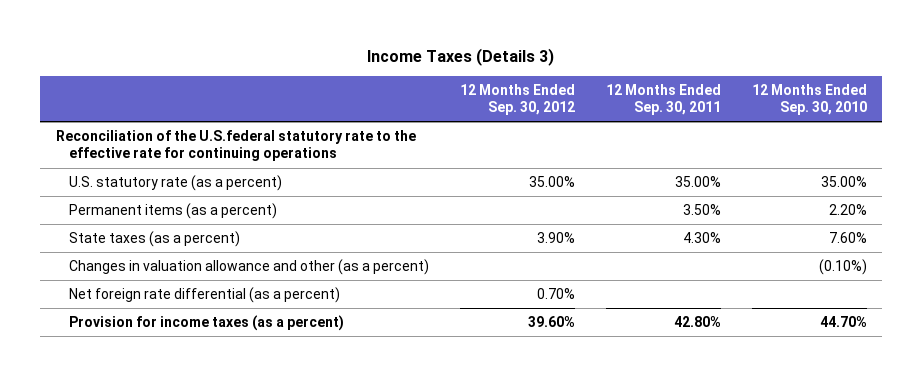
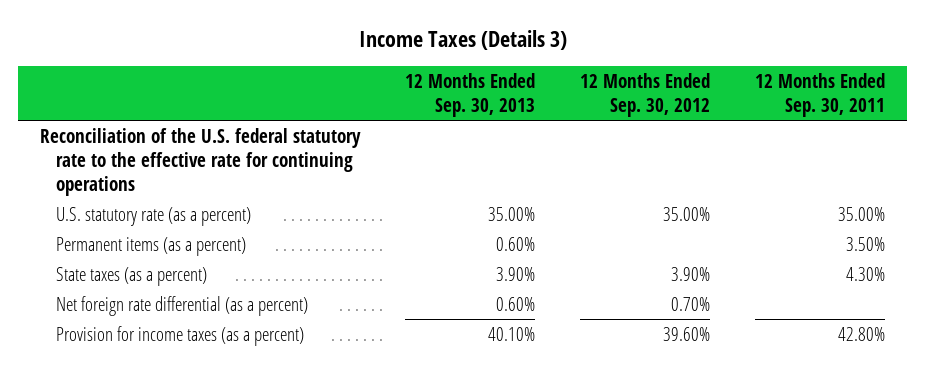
- | 12 Months Ended Sep. 30, 2012 | 12 Months Ended Sep. 30, 2011 | 12 Months Ended Sep. 30, 2010
+ | 12 Months Ended Sep. 30, 2013 | 12 Months Ended Sep. 30, 2012 | 12 Months Ended Sep. 30, 2011
- Reconciliation of the U.S.federal statutory rate to the effective rate for continuing operations
+ Reconciliation of the U.S. federal statutory rate to the effective rate for continuing operations
- Changes in valuation allowance and other (as a percent) | | | (0.10%)

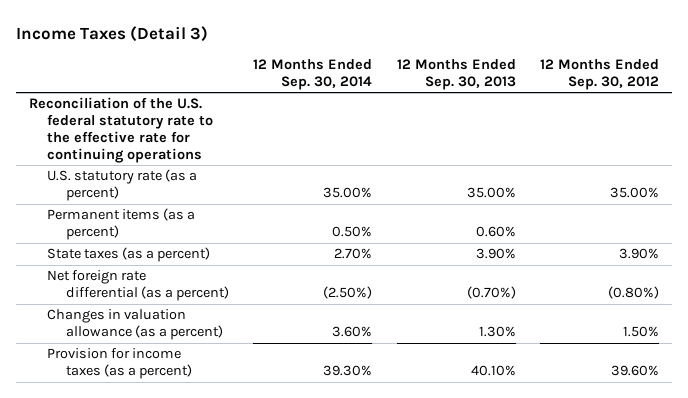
- Income Taxes (Details 3)
+ Income Taxes (Detail 3)
- | 12 Months Ended Sep. 30, 2013 | 12 Months Ended Sep. 30, 2012 | 12 Months Ended Sep. 30, 2011
+ | 12 Months Ended Sep. 30, 2014 | 12 Months Ended Sep. 30, 2013 | 12 Months Ended Sep. 30, 2012
- Net foreign rate differential (as a percent) | 0.60% | 0.70% |
+ Net foreign rate differential (as a percent) | (2.50%) | (0.70%) | (0.80%)
+ Changes in valuation allowance (as a percent) | 3.60% | 1.30% | 1.50%

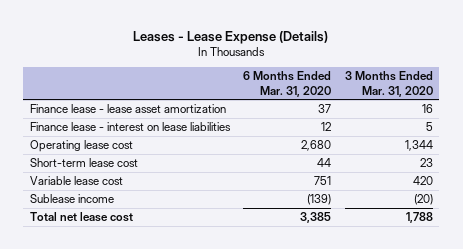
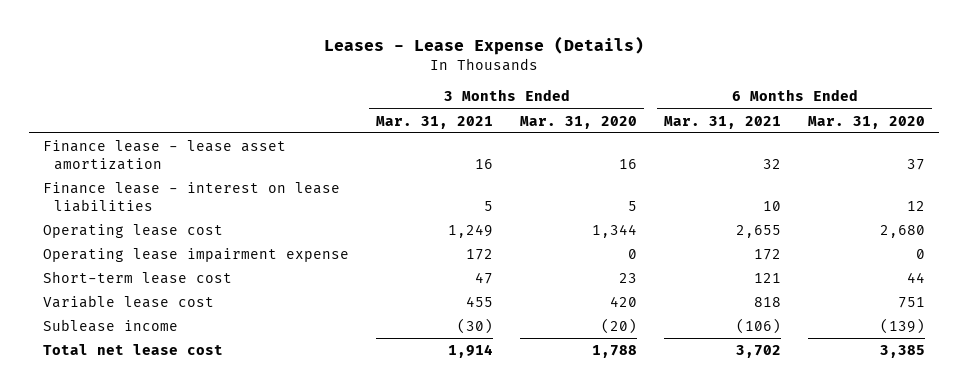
- | 6 Months Ended Mar. 31, 2020 | 3 Months Ended Mar. 31, 2020
+ | 3 Months Ended Mar. 31, 2021 | 3 Months Ended Mar. 31, 2020 | 6 Months Ended Mar. 31, 2021 | 6 Months Ended Mar. 31, 2020
+ Operating lease impairment expense | 172 | 0 | 172 | 0

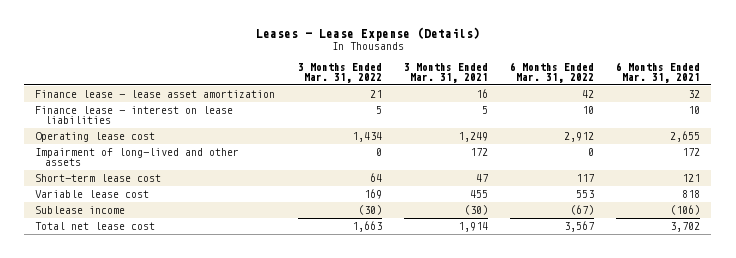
- | 3 Months Ended Mar. 31, 2021 | 3 Months Ended Mar. 31, 2020 | 6 Months Ended Mar. 31, 2021 | 6 Months Ended Mar. 31, 2020
+ | 3 Months Ended Mar. 31, 2022 | 3 Months Ended Mar. 31, 2021 | 6 Months Ended Mar. 31, 2022 | 6 Months Ended Mar. 31, 2021
- Operating lease impairment expense | 172 | 0 | 172 | 0
+ Impairment of long-lived and other assets | 0 | 172 | 0 | 172

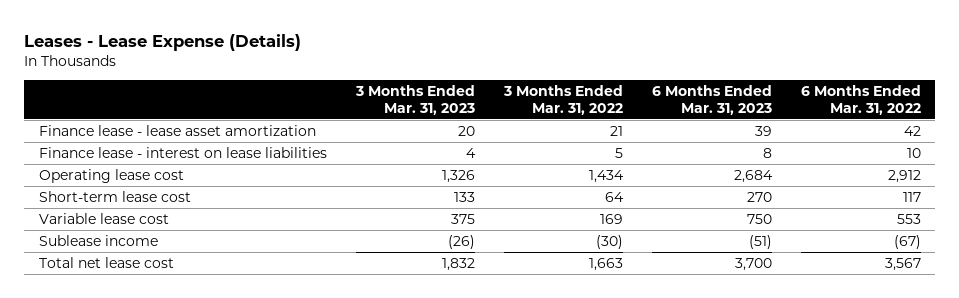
- | 3 Months Ended Mar. 31, 2022 | 3 Months Ended Mar. 31, 2021 | 6 Months Ended Mar. 31, 2022 | 6 Months Ended Mar. 31, 2021
+ | 3 Months Ended Mar. 31, 2023 | 3 Months Ended Mar. 31, 2022 | 6 Months Ended Mar. 31, 2023 | 6 Months Ended Mar. 31, 2022
- Impairment of long-lived and other assets | 0 | 172 | 0 | 172

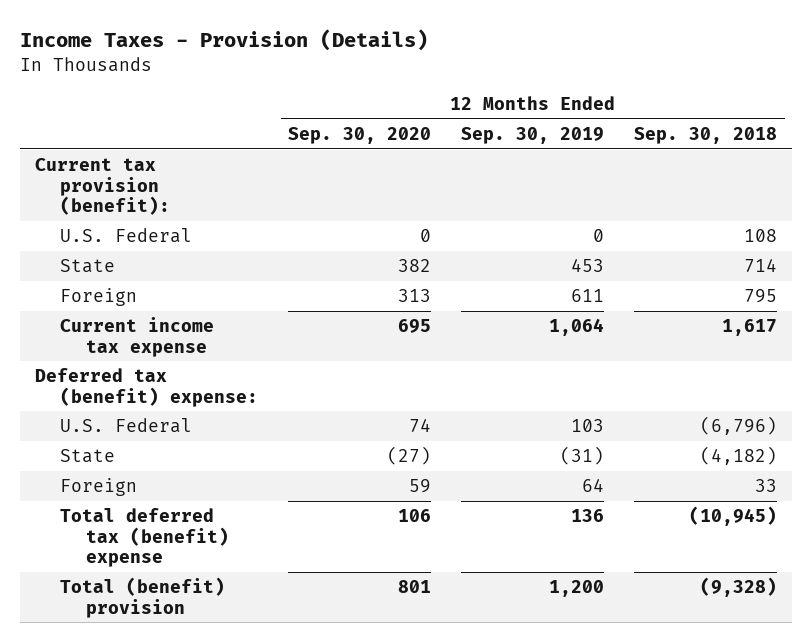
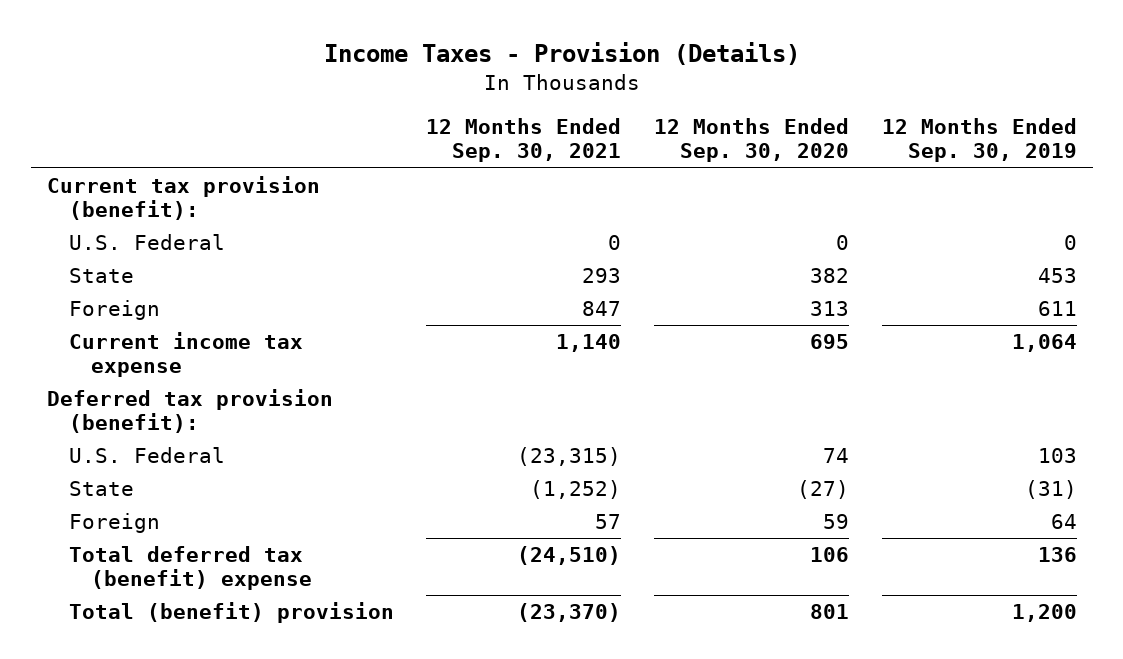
- | 12 Months Ended Sep. 30, 2020 | 12 Months Ended Sep. 30, 2019 | 12 Months Ended Sep. 30, 2018
+ | 12 Months Ended Sep. 30, 2021 | 12 Months Ended Sep. 30, 2020 | 12 Months Ended Sep. 30, 2019
- Deferred tax (benefit) expense:
+ Deferred tax provision (benefit):

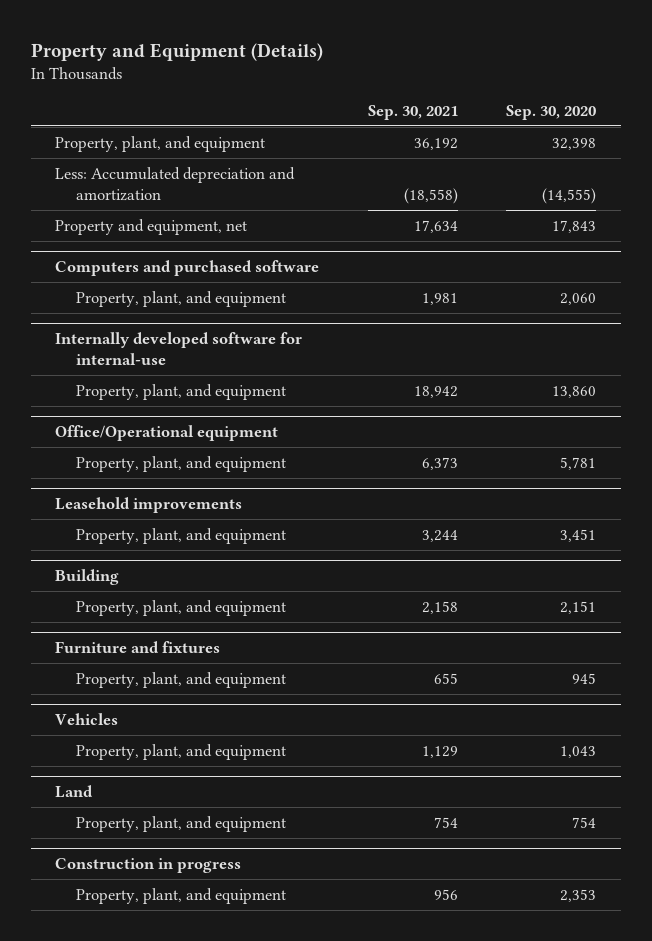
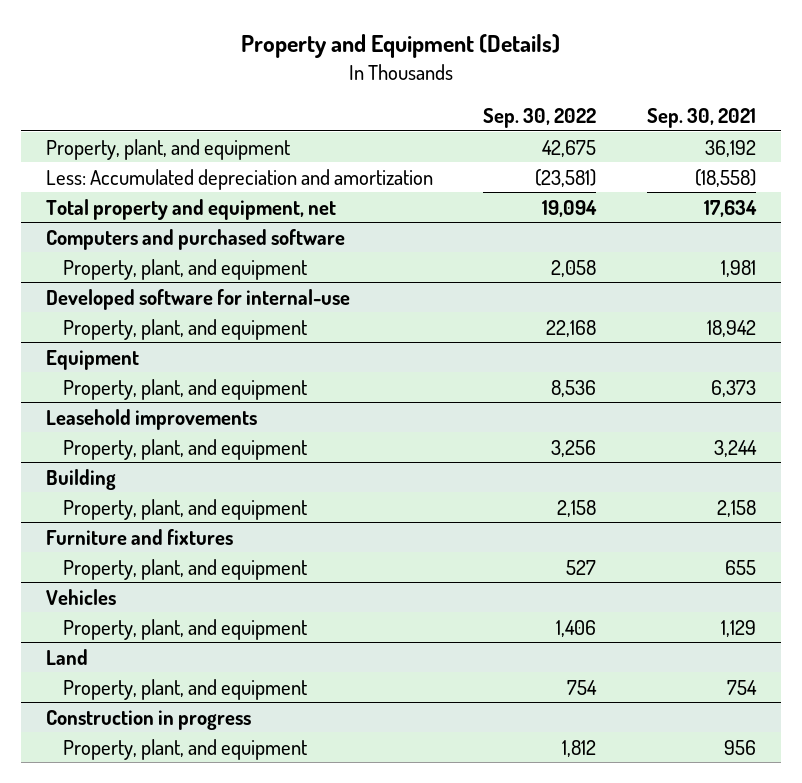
- | Sep. 30, 2021 | Sep. 30, 2020
+ | Sep. 30, 2022 | Sep. 30, 2021
- Property and equipment, net | 17,634 | 17,843
+ Total property and equipment, net | 19,094 | 17,634
- Internally developed software for internal-use
+ Developed software for internal-use
- Office/Operational equipment
+ Equipment

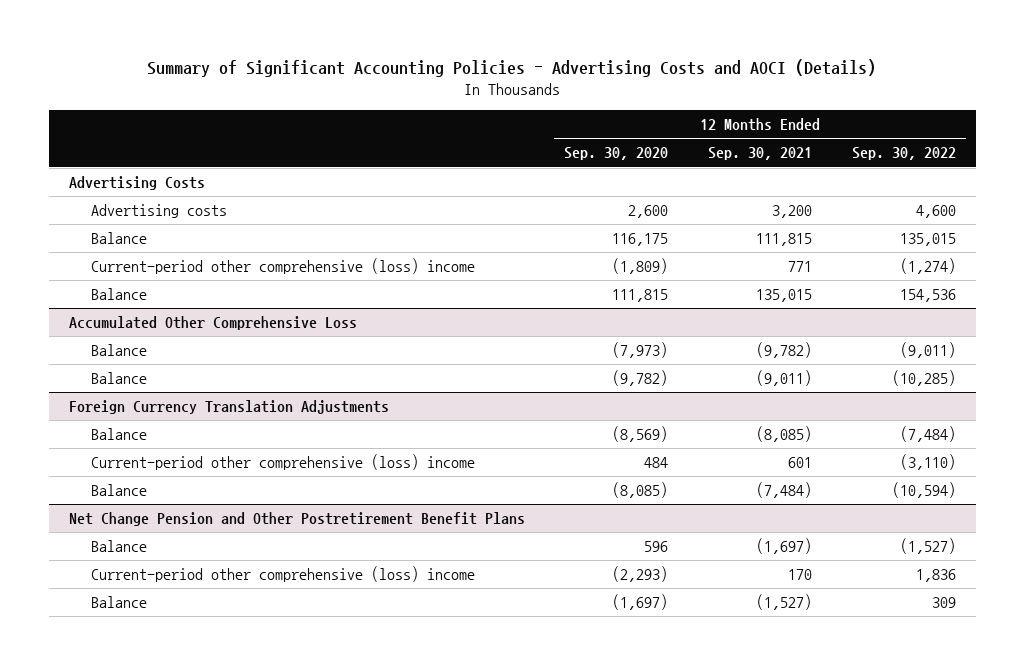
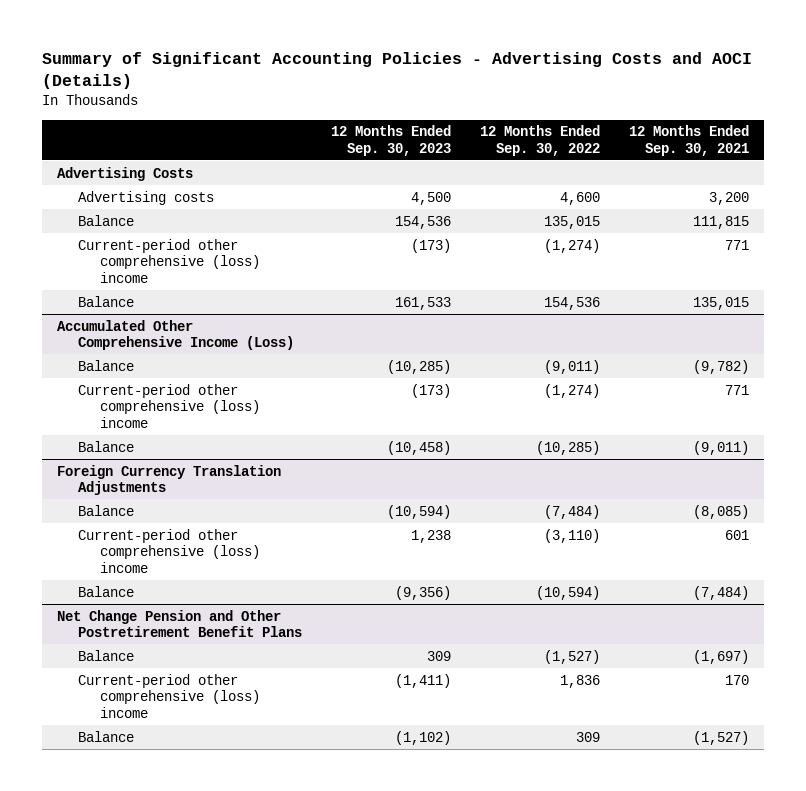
- | 12 Months Ended Sep. 30, 2020 | 12 Months Ended Sep. 30, 2021 | 12 Months Ended Sep. 30, 2022
+ | 12 Months Ended Sep. 30, 2023 | 12 Months Ended Sep. 30, 2022 | 12 Months Ended Sep. 30, 2021
- Accumulated Other Comprehensive Loss
+ Accumulated Other Comprehensive Income (Loss)
+ Current-period other comprehensive (loss) income | (173) | (1,274) | 771

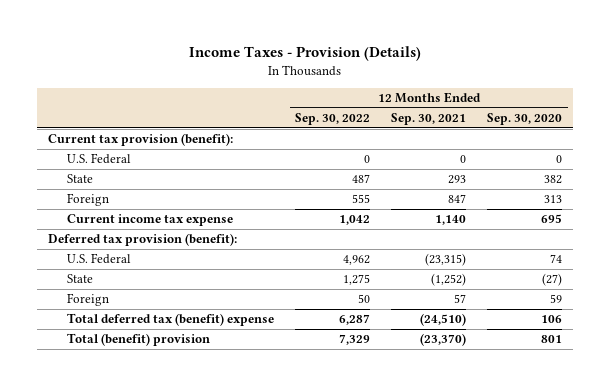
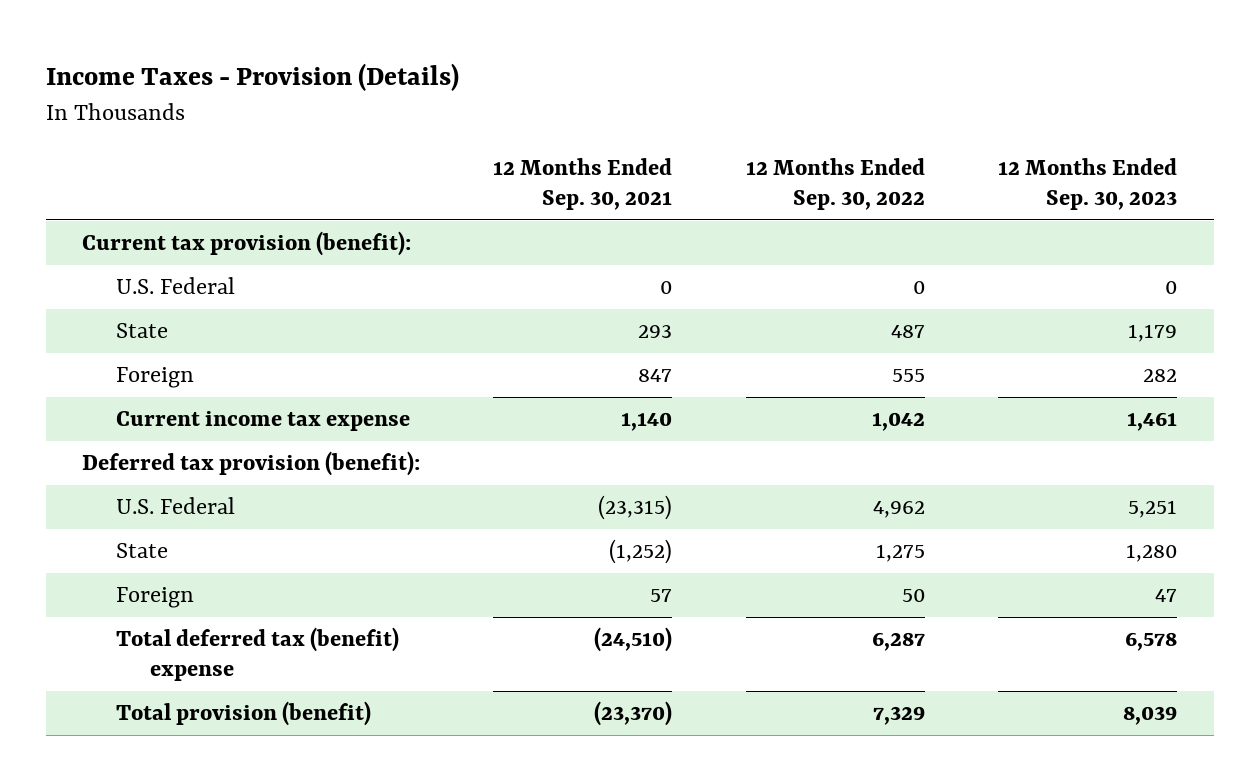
- | 12 Months Ended Sep. 30, 2022 | 12 Months Ended Sep. 30, 2021 | 12 Months Ended Sep. 30, 2020
+ | 12 Months Ended Sep. 30, 2021 | 12 Months Ended Sep. 30, 2022 | 12 Months Ended Sep. 30, 2023
- Total (benefit) provision | 7,329 | (23,370) | 801
+ Total provision (benefit) | (23,370) | 7,329 | 8,039

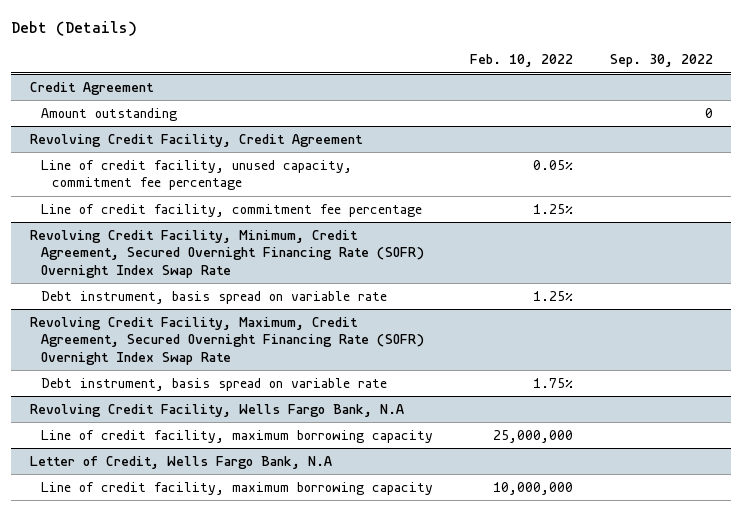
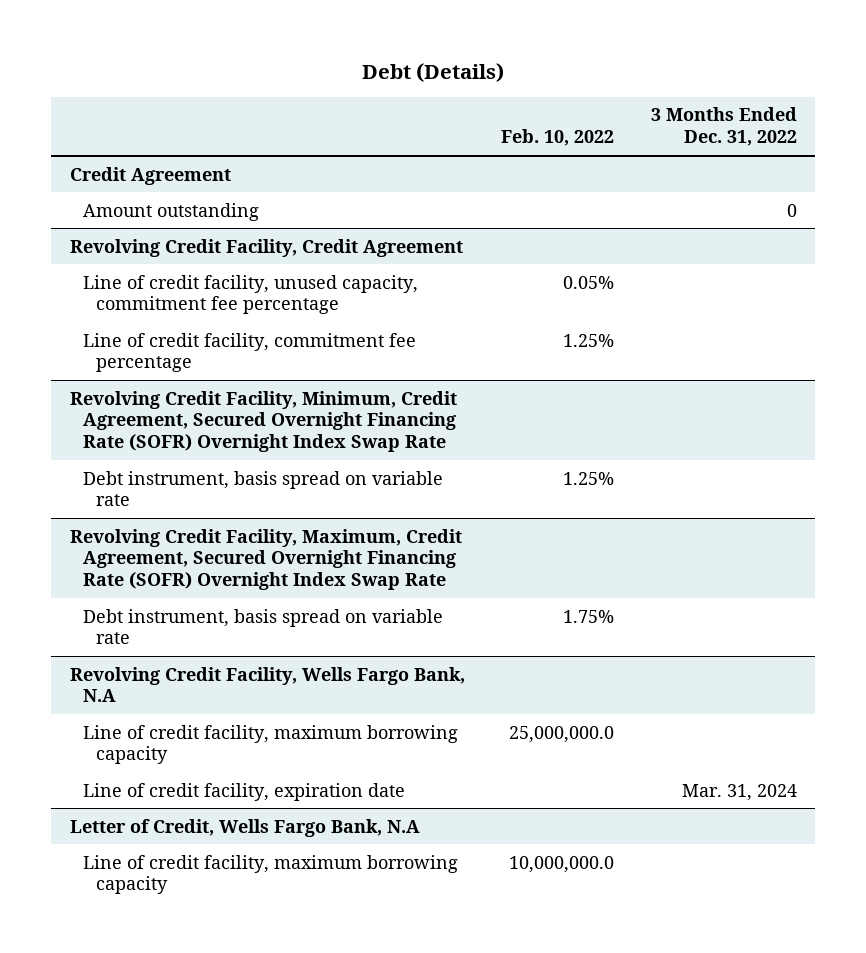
- | Feb. 10, 2022 | Sep. 30, 2022
+ | Feb. 10, 2022 | 3 Months Ended Dec. 31, 2022
@ Revolving Credit Facility, Wells Fargo Bank, N.A
- Line of credit facility, maximum borrowing capacity | 25,000,000 |
+ Line of credit facility, maximum borrowing capacity | 25,000,000.0 |
+ Line of credit facility, expiration date | | Mar. 31, 2024
@ Letter of Credit, Wells Fargo Bank, N.A
- Line of credit facility, maximum borrowing capacity | 10,000,000 |
+ Line of credit facility, maximum borrowing capacity | 10,000,000.0 |

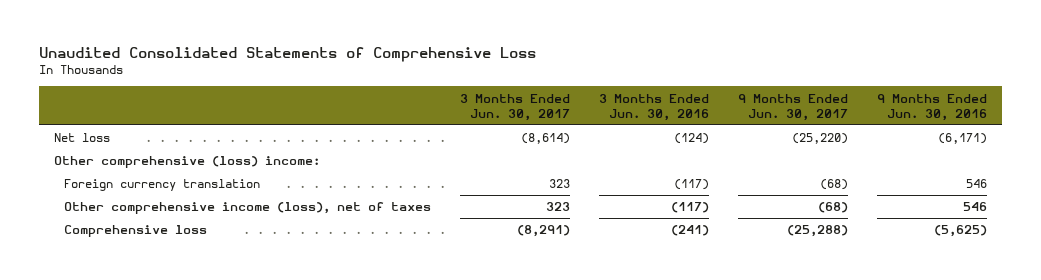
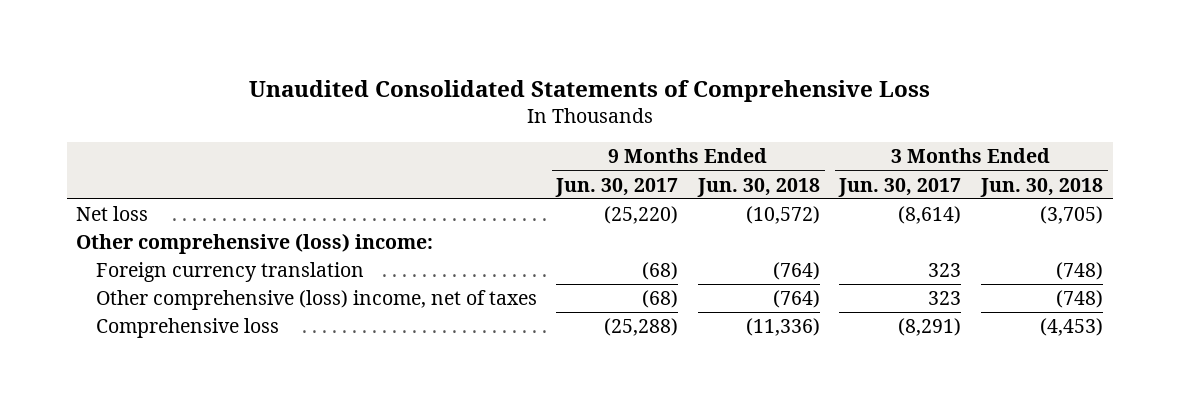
- | 3 Months Ended Jun. 30, 2017 | 3 Months Ended Jun. 30, 2016 | 9 Months Ended Jun. 30, 2017 | 9 Months Ended Jun. 30, 2016
+ | 9 Months Ended Jun. 30, 2017 | 9 Months Ended Jun. 30, 2018 | 3 Months Ended Jun. 30, 2017 | 3 Months Ended Jun. 30, 2018
- Other comprehensive income (loss), net of taxes | 323 | (117) | (68) | 546
+ Other comprehensive (loss) income, net of taxes | (68) | (764) | 323 | (748)

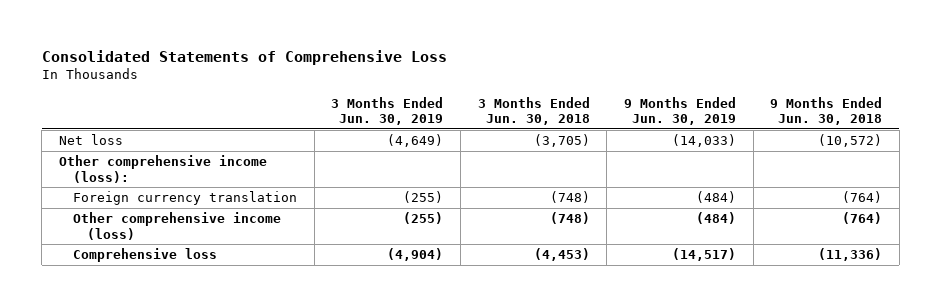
- Unaudited Consolidated Statements of Comprehensive Loss
+ Consolidated Statements of Comprehensive Loss
- | 9 Months Ended Jun. 30, 2017 | 9 Months Ended Jun. 30, 2018 | 3 Months Ended Jun. 30, 2017 | 3 Months Ended Jun. 30, 2018
+ | 3 Months Ended Jun. 30, 2019 | 3 Months Ended Jun. 30, 2018 | 9 Months Ended Jun. 30, 2019 | 9 Months Ended Jun. 30, 2018
- Other comprehensive (loss) income:
+ Other comprehensive income (loss):
- Other comprehensive (loss) income, net of taxes | (68) | (764) | 323 | (748)
+ Other comprehensive income (loss) | (255) | (748) | (484) | (764)

